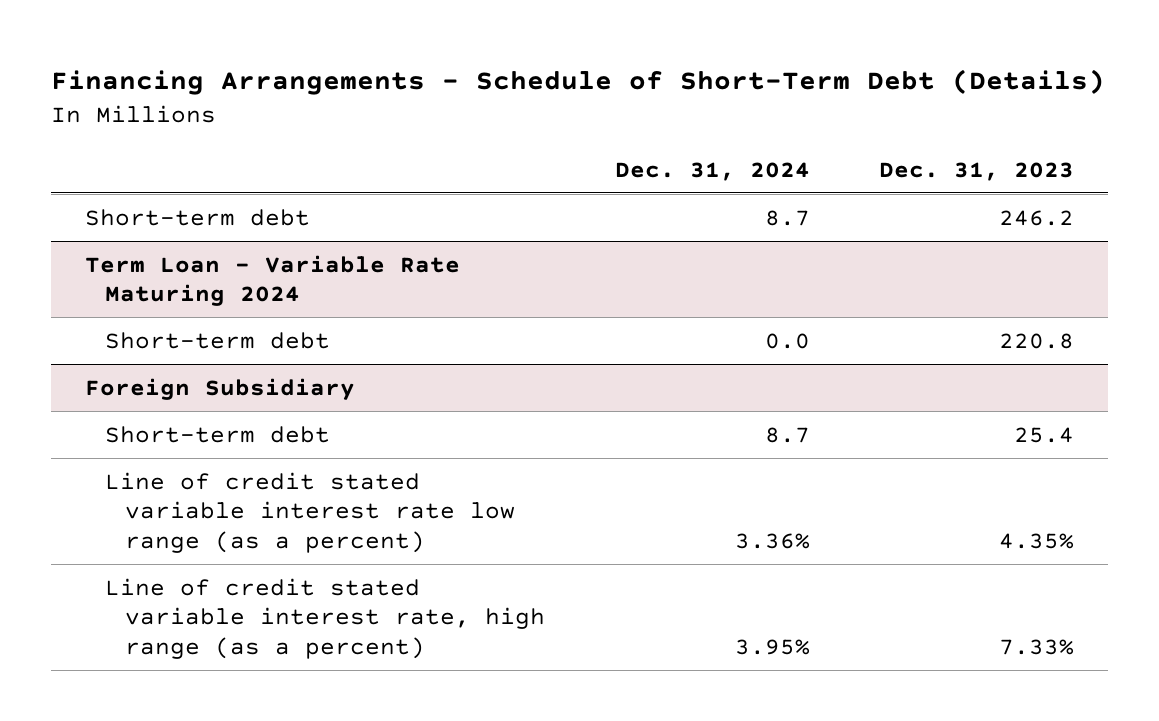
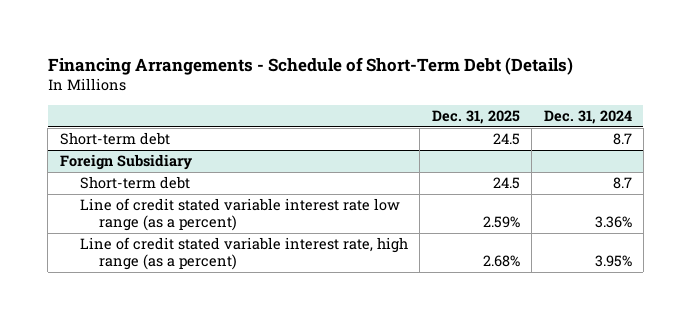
- | Dec. 31, 2024 | Dec. 31, 2023
+ | Dec. 31, 2025 | Dec. 31, 2024
- Term Loan - Variable Rate Maturing 2024
- Short-term debt | 0.0 | 220.8

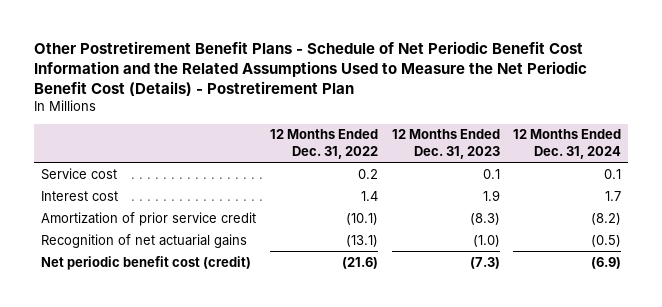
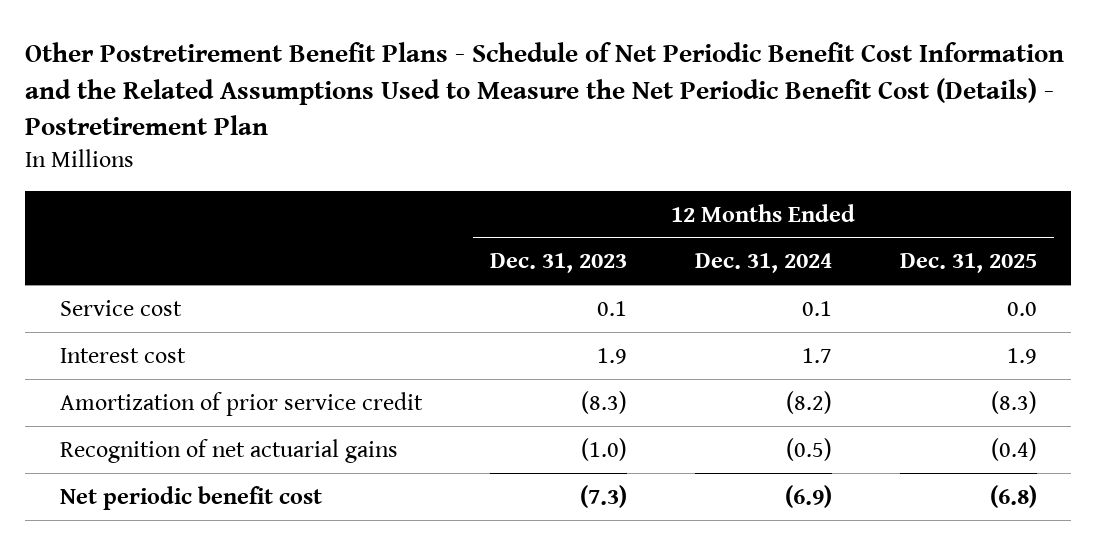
- | 12 Months Ended Dec. 31, 2022 | 12 Months Ended Dec. 31, 2023 | 12 Months Ended Dec. 31, 2024
+ | 12 Months Ended Dec. 31, 2023 | 12 Months Ended Dec. 31, 2024 | 12 Months Ended Dec. 31, 2025
- Net periodic benefit cost (credit) | (21.6) | (7.3) | (6.9)
+ Net periodic benefit cost | (7.3) | (6.9) | (6.8)

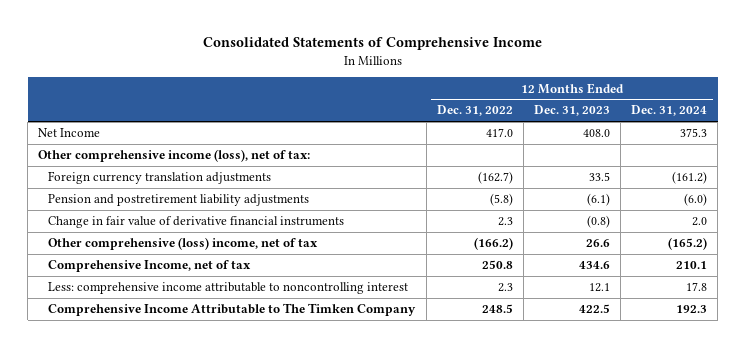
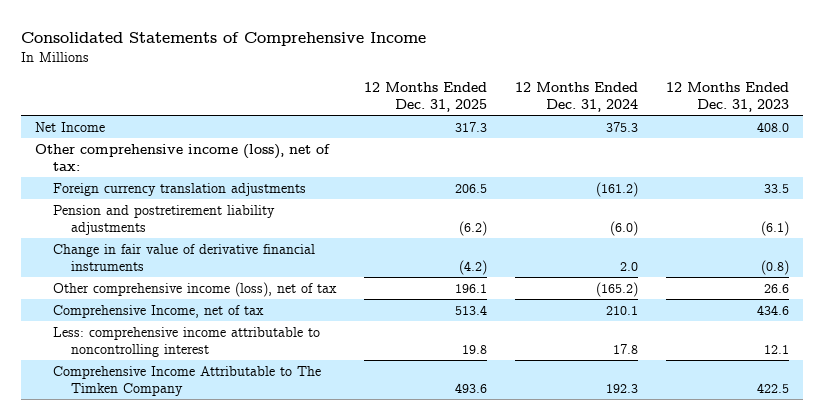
- | 12 Months Ended Dec. 31, 2022 | 12 Months Ended Dec. 31, 2023 | 12 Months Ended Dec. 31, 2024
+ | 12 Months Ended Dec. 31, 2025 | 12 Months Ended Dec. 31, 2024 | 12 Months Ended Dec. 31, 2023
- Other comprehensive (loss) income, net of tax | (166.2) | 26.6 | (165.2)
+ Other comprehensive income (loss), net of tax | 196.1 | (165.2) | 26.6

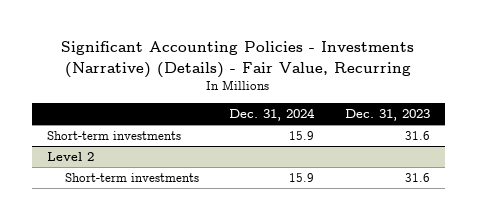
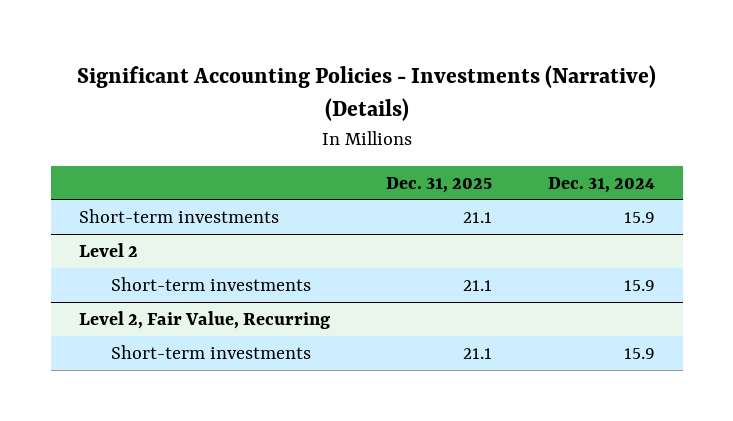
- Significant Accounting Policies - Investments (Narrative) (Details) - Fair Value, Recurring
+ Significant Accounting Policies - Investments (Narrative) (Details)
- | Dec. 31, 2024 | Dec. 31, 2023
+ | Dec. 31, 2025 | Dec. 31, 2024
+ Level 2, Fair Value, Recurring
+ Short-term investments | 21.1 | 15.9

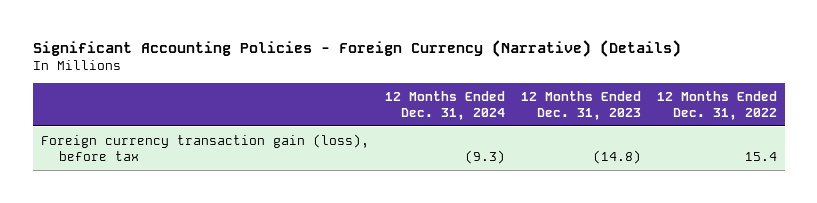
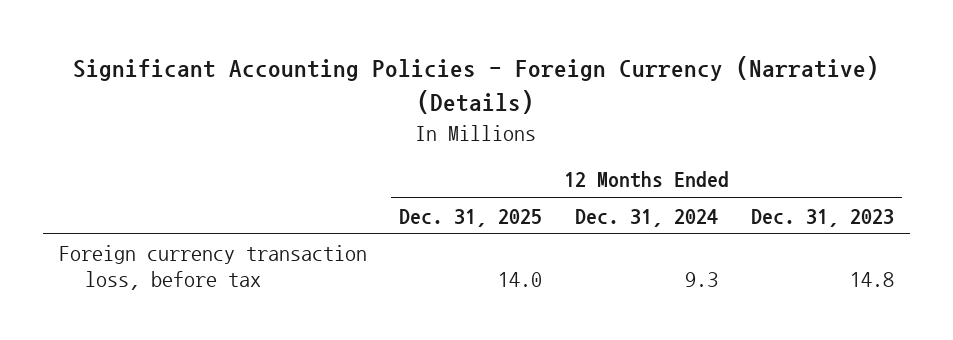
- | 12 Months Ended Dec. 31, 2024 | 12 Months Ended Dec. 31, 2023 | 12 Months Ended Dec. 31, 2022
+ | 12 Months Ended Dec. 31, 2025 | 12 Months Ended Dec. 31, 2024 | 12 Months Ended Dec. 31, 2023
- Foreign currency transaction gain (loss), before tax | (9.3) | (14.8) | 15.4
+ Foreign currency transaction loss, before tax | 14.0 | 9.3 | 14.8

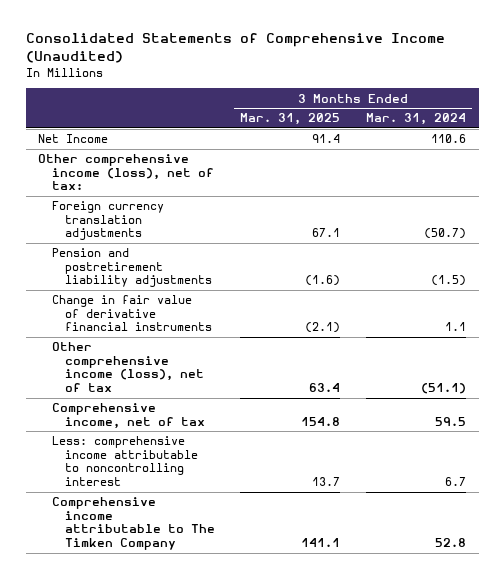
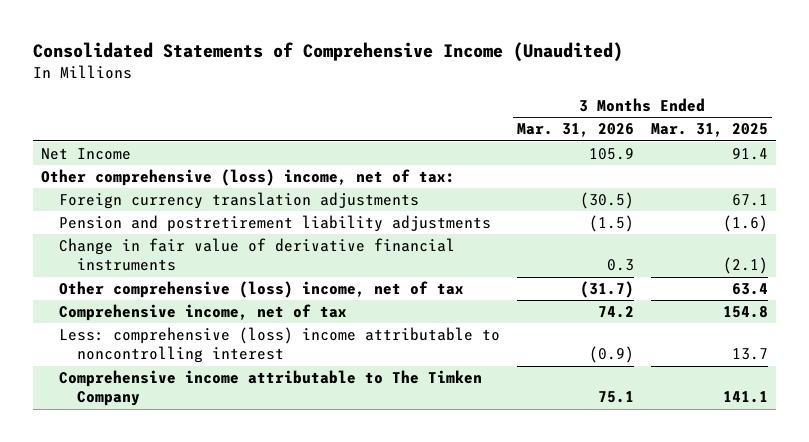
- | 3 Months Ended Mar. 31, 2025 | 3 Months Ended Mar. 31, 2024
+ | 3 Months Ended Mar. 31, 2026 | 3 Months Ended Mar. 31, 2025
- Other comprehensive income (loss), net of tax:
+ Other comprehensive (loss) income, net of tax:
- Other comprehensive income (loss), net of tax | 63.4 | (51.1)
+ Other comprehensive (loss) income, net of tax | (31.7) | 63.4
- Less: comprehensive income attributable to noncontrolling interest | 13.7 | 6.7
+ Less: comprehensive (loss) income attributable to noncontrolling interest | (0.9) | 13.7

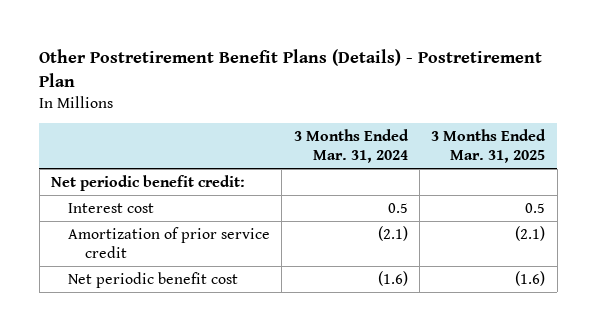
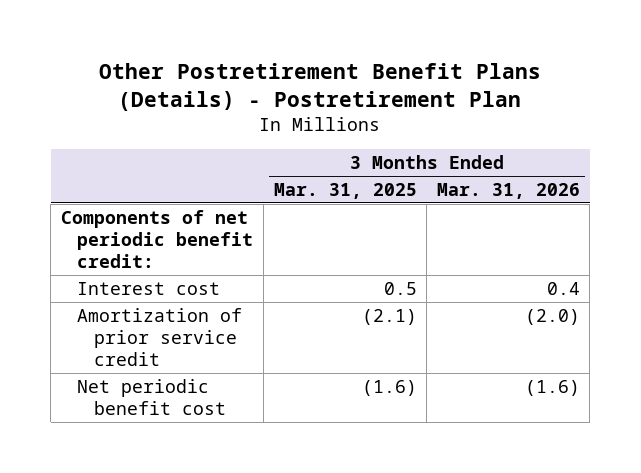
- | 3 Months Ended Mar. 31, 2024 | 3 Months Ended Mar. 31, 2025
+ | 3 Months Ended Mar. 31, 2025 | 3 Months Ended Mar. 31, 2026
- Net periodic benefit credit:
+ Components of net periodic benefit credit:

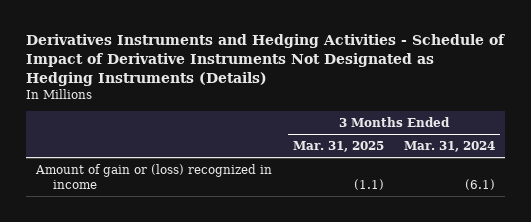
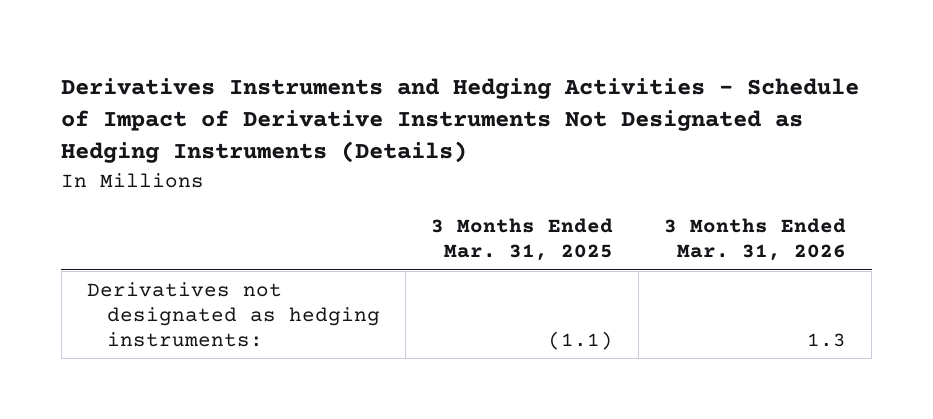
- | 3 Months Ended Mar. 31, 2025 | 3 Months Ended Mar. 31, 2024
+ | 3 Months Ended Mar. 31, 2025 | 3 Months Ended Mar. 31, 2026
- Amount of gain or (loss) recognized in income | (1.1) | (6.1)
+ Derivatives not designated as hedging instruments: | (1.1) | 1.3

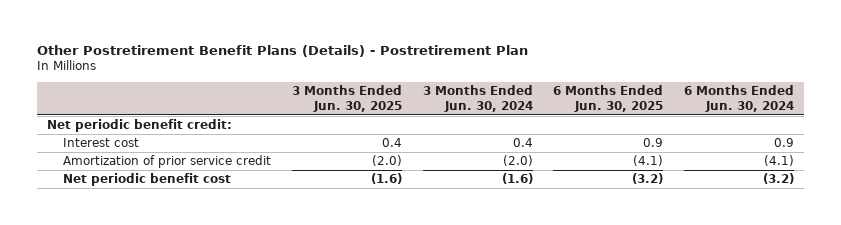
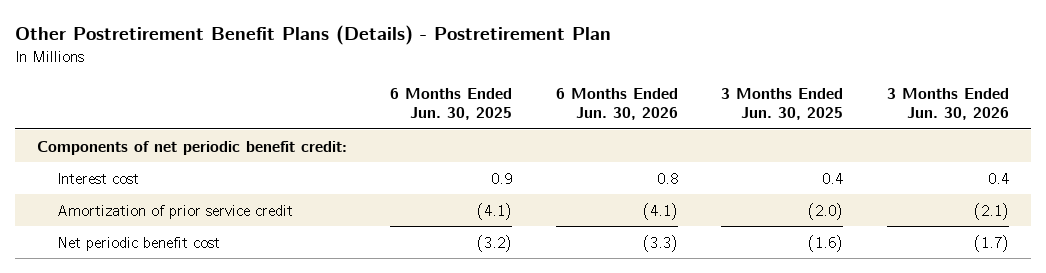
- | 3 Months Ended Jun. 30, 2025 | 3 Months Ended Jun. 30, 2024 | 6 Months Ended Jun. 30, 2025 | 6 Months Ended Jun. 30, 2024
+ | 6 Months Ended Jun. 30, 2025 | 6 Months Ended Jun. 30, 2026 | 3 Months Ended Jun. 30, 2025 | 3 Months Ended Jun. 30, 2026
- Net periodic benefit credit:
+ Components of net periodic benefit credit:

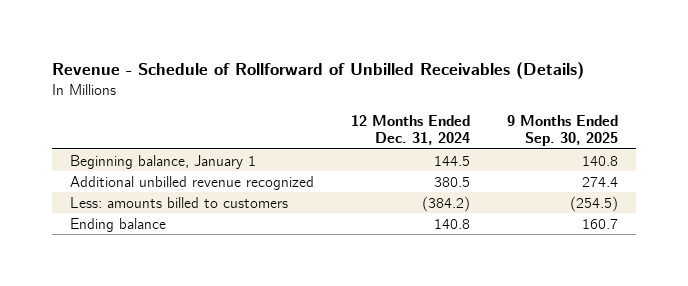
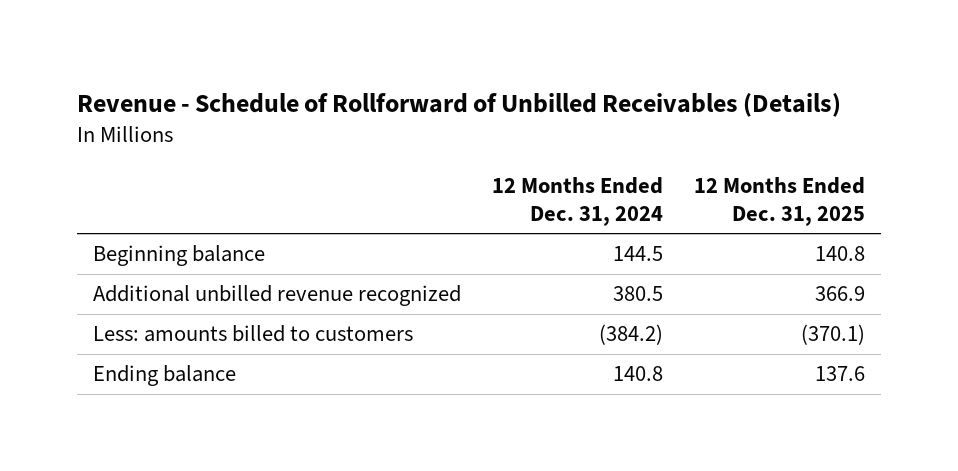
- | 12 Months Ended Dec. 31, 2024 | 9 Months Ended Sep. 30, 2025
+ | 12 Months Ended Dec. 31, 2024 | 12 Months Ended Dec. 31, 2025
- Beginning balance, January 1 | 144.5 | 140.8
+ Beginning balance | 144.5 | 140.8

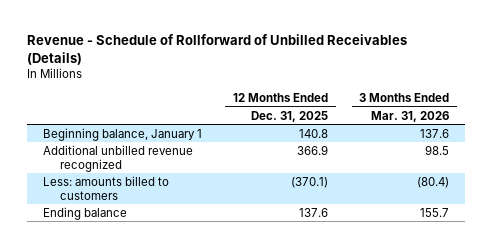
- | 12 Months Ended Dec. 31, 2024 | 12 Months Ended Dec. 31, 2025
+ | 12 Months Ended Dec. 31, 2025 | 3 Months Ended Mar. 31, 2026
- Beginning balance | 144.5 | 140.8
+ Beginning balance, January 1 | 140.8 | 137.6

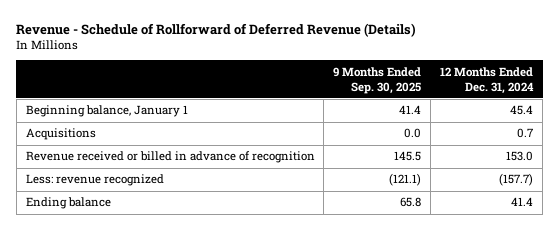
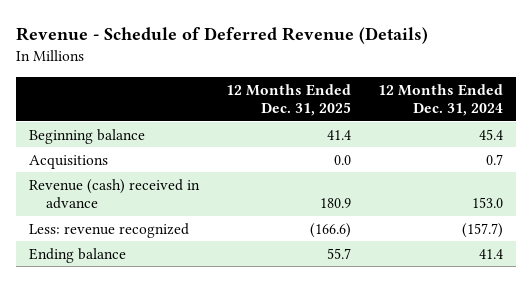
- Revenue - Schedule of Rollforward of Deferred Revenue (Details)
+ Revenue - Schedule of Deferred Revenue (Details)
- | 9 Months Ended Sep. 30, 2025 | 12 Months Ended Dec. 31, 2024
+ | 12 Months Ended Dec. 31, 2025 | 12 Months Ended Dec. 31, 2024
- Beginning balance, January 1 | 41.4 | 45.4
+ Beginning balance | 41.4 | 45.4
- Revenue received or billed in advance of recognition | 145.5 | 153.0
+ Revenue (cash) received in advance | 180.9 | 153.0

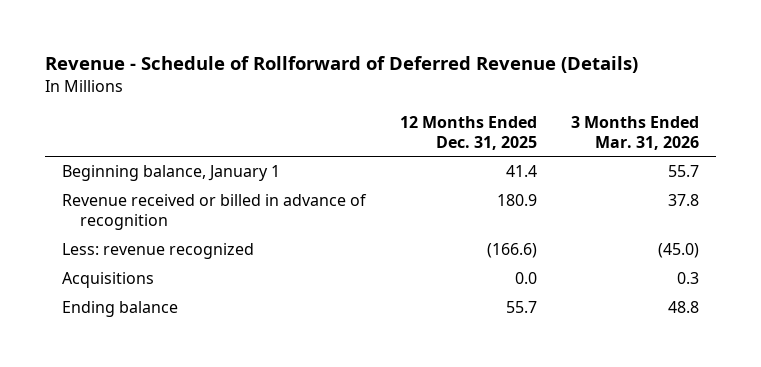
- Revenue - Schedule of Deferred Revenue (Details)
+ Revenue - Schedule of Rollforward of Deferred Revenue (Details)
- | 12 Months Ended Dec. 31, 2025 | 12 Months Ended Dec. 31, 2024
+ | 12 Months Ended Dec. 31, 2025 | 3 Months Ended Mar. 31, 2026
- Beginning balance | 41.4 | 45.4
- Revenue (cash) received in advance | 180.9 | 153.0
+ Beginning balance, January 1 | 41.4 | 55.7
+ Revenue received or billed in advance of recognition | 180.9 | 37.8
moved down: Acquisitions | 0.0 | 0.3

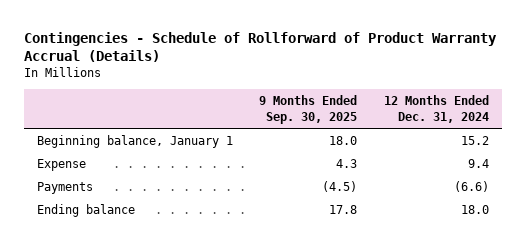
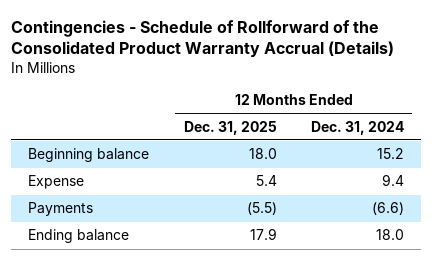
- Contingencies - Schedule of Rollforward of Product Warranty Accrual (Details)
+ Contingencies - Schedule of Rollforward of the Consolidated Product Warranty Accrual (Details)
- | 9 Months Ended Sep. 30, 2025 | 12 Months Ended Dec. 31, 2024
+ | 12 Months Ended Dec. 31, 2025 | 12 Months Ended Dec. 31, 2024
- Beginning balance, January 1 | 18.0 | 15.2
+ Beginning balance | 18.0 | 15.2

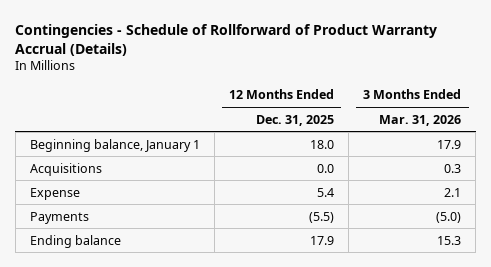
- Contingencies - Schedule of Rollforward of the Consolidated Product Warranty Accrual (Details)
+ Contingencies - Schedule of Rollforward of Product Warranty Accrual (Details)
- | 12 Months Ended Dec. 31, 2025 | 12 Months Ended Dec. 31, 2024
+ | 12 Months Ended Dec. 31, 2025 | 3 Months Ended Mar. 31, 2026
- Beginning balance | 18.0 | 15.2
+ Beginning balance, January 1 | 18.0 | 17.9
+ Acquisitions | 0.0 | 0.3

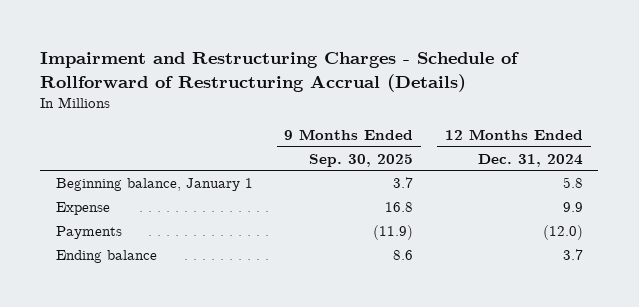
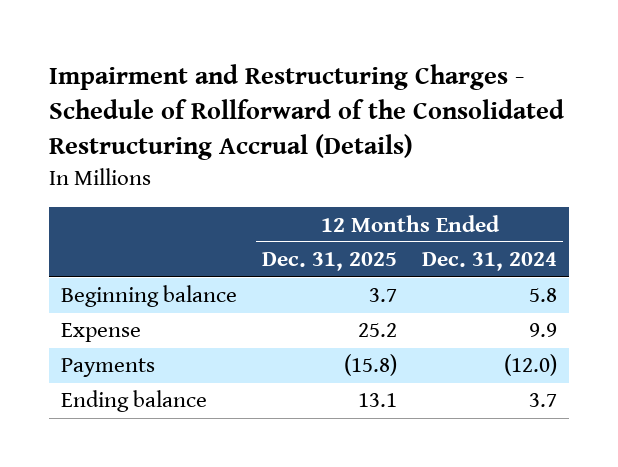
- Impairment and Restructuring Charges - Schedule of Rollforward of Restructuring Accrual (Details)
+ Impairment and Restructuring Charges - Schedule of Rollforward of the Consolidated Restructuring Accrual (Details)
- | 9 Months Ended Sep. 30, 2025 | 12 Months Ended Dec. 31, 2024
+ | 12 Months Ended Dec. 31, 2025 | 12 Months Ended Dec. 31, 2024
- Beginning balance, January 1 | 3.7 | 5.8
+ Beginning balance | 3.7 | 5.8

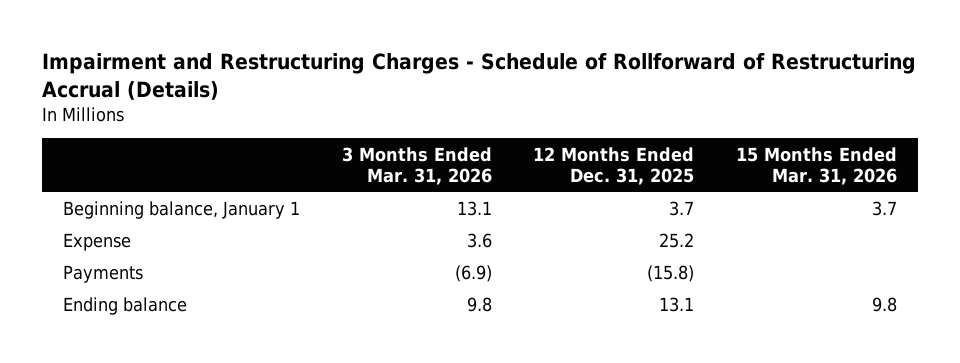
- Impairment and Restructuring Charges - Schedule of Rollforward of the Consolidated Restructuring Accrual (Details)
+ Impairment and Restructuring Charges - Schedule of Rollforward of Restructuring Accrual (Details)
- | 12 Months Ended Dec. 31, 2025 | 12 Months Ended Dec. 31, 2024
+ | 3 Months Ended Mar. 31, 2026 | 12 Months Ended Dec. 31, 2025 | 15 Months Ended Mar. 31, 2026
- Beginning balance | 3.7 | 5.8
+ Beginning balance, January 1 | 13.1 | 3.7 | 3.7

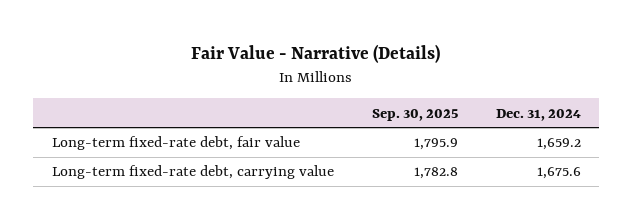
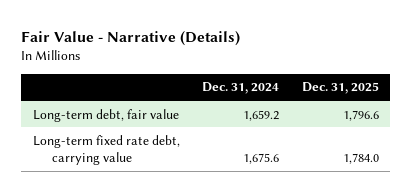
- | Sep. 30, 2025 | Dec. 31, 2024
+ | Dec. 31, 2024 | Dec. 31, 2025
- Long-term fixed-rate debt, fair value | 1,795.9 | 1,659.2
- Long-term fixed-rate debt, carrying value | 1,782.8 | 1,675.6
+ Long-term debt, fair value | 1,659.2 | 1,796.6
+ Long-term fixed rate debt, carrying value | 1,675.6 | 1,784.0

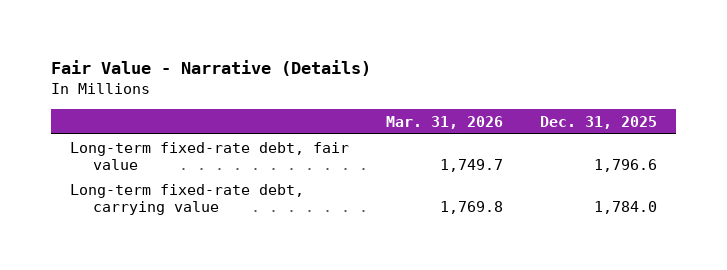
- | Dec. 31, 2024 | Dec. 31, 2025
+ | Mar. 31, 2026 | Dec. 31, 2025
- Long-term debt, fair value | 1,659.2 | 1,796.6
- Long-term fixed rate debt, carrying value | 1,675.6 | 1,784.0
+ Long-term fixed-rate debt, fair value | 1,749.7 | 1,796.6
+ Long-term fixed-rate debt, carrying value | 1,769.8 | 1,784.0

